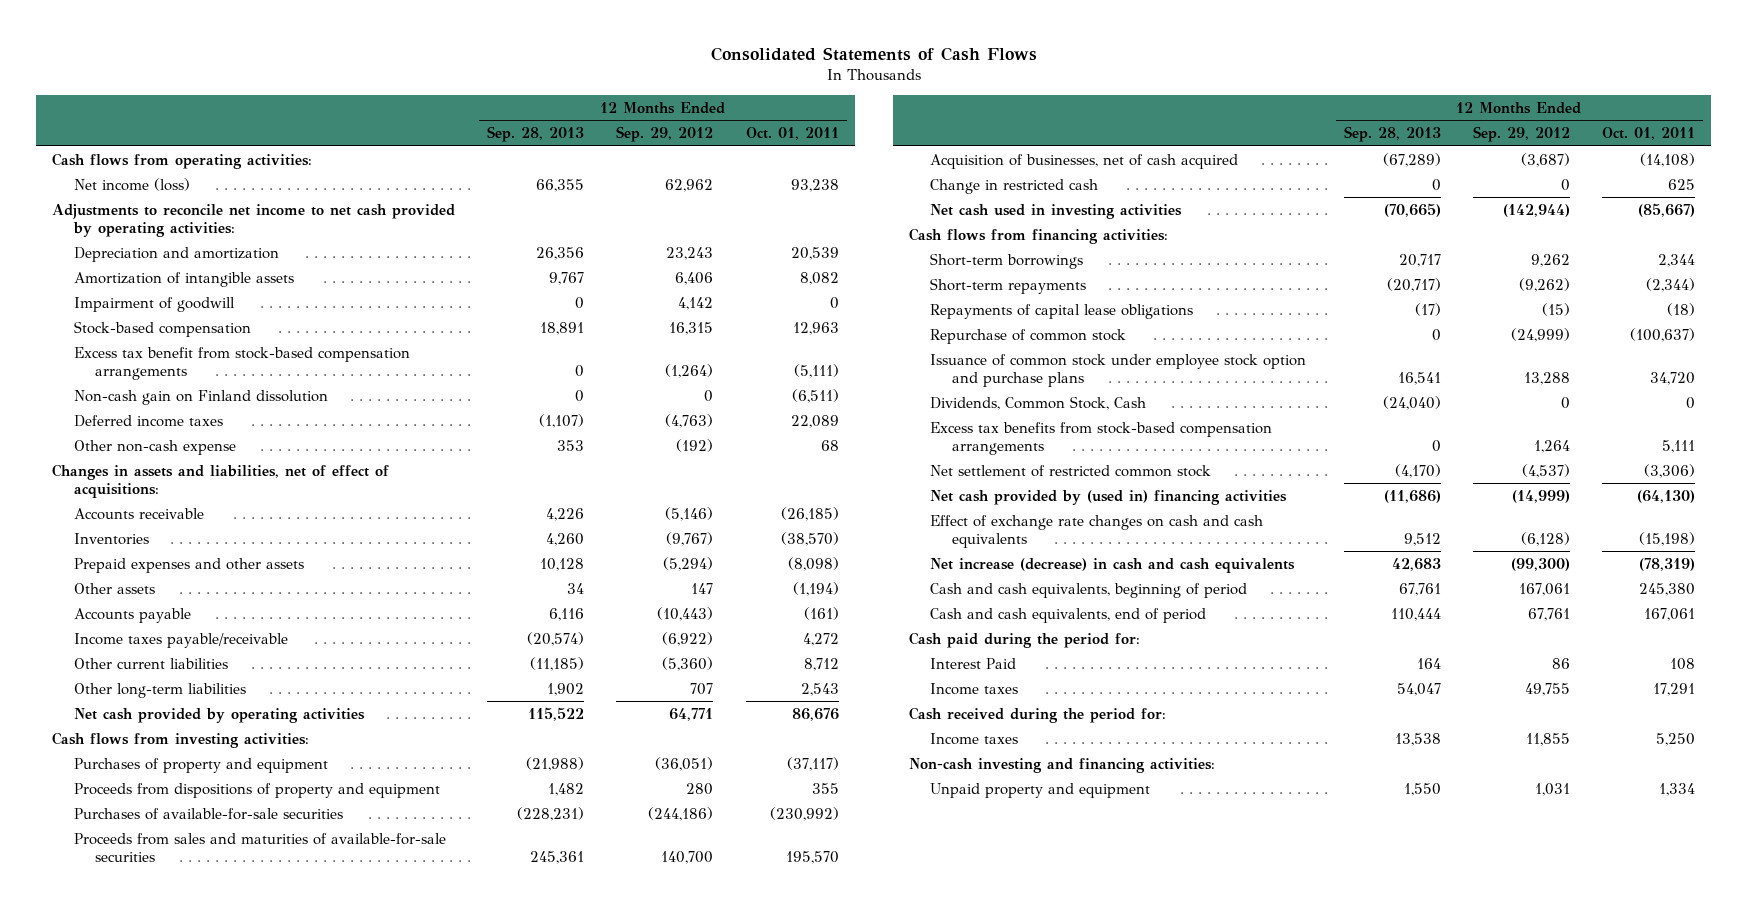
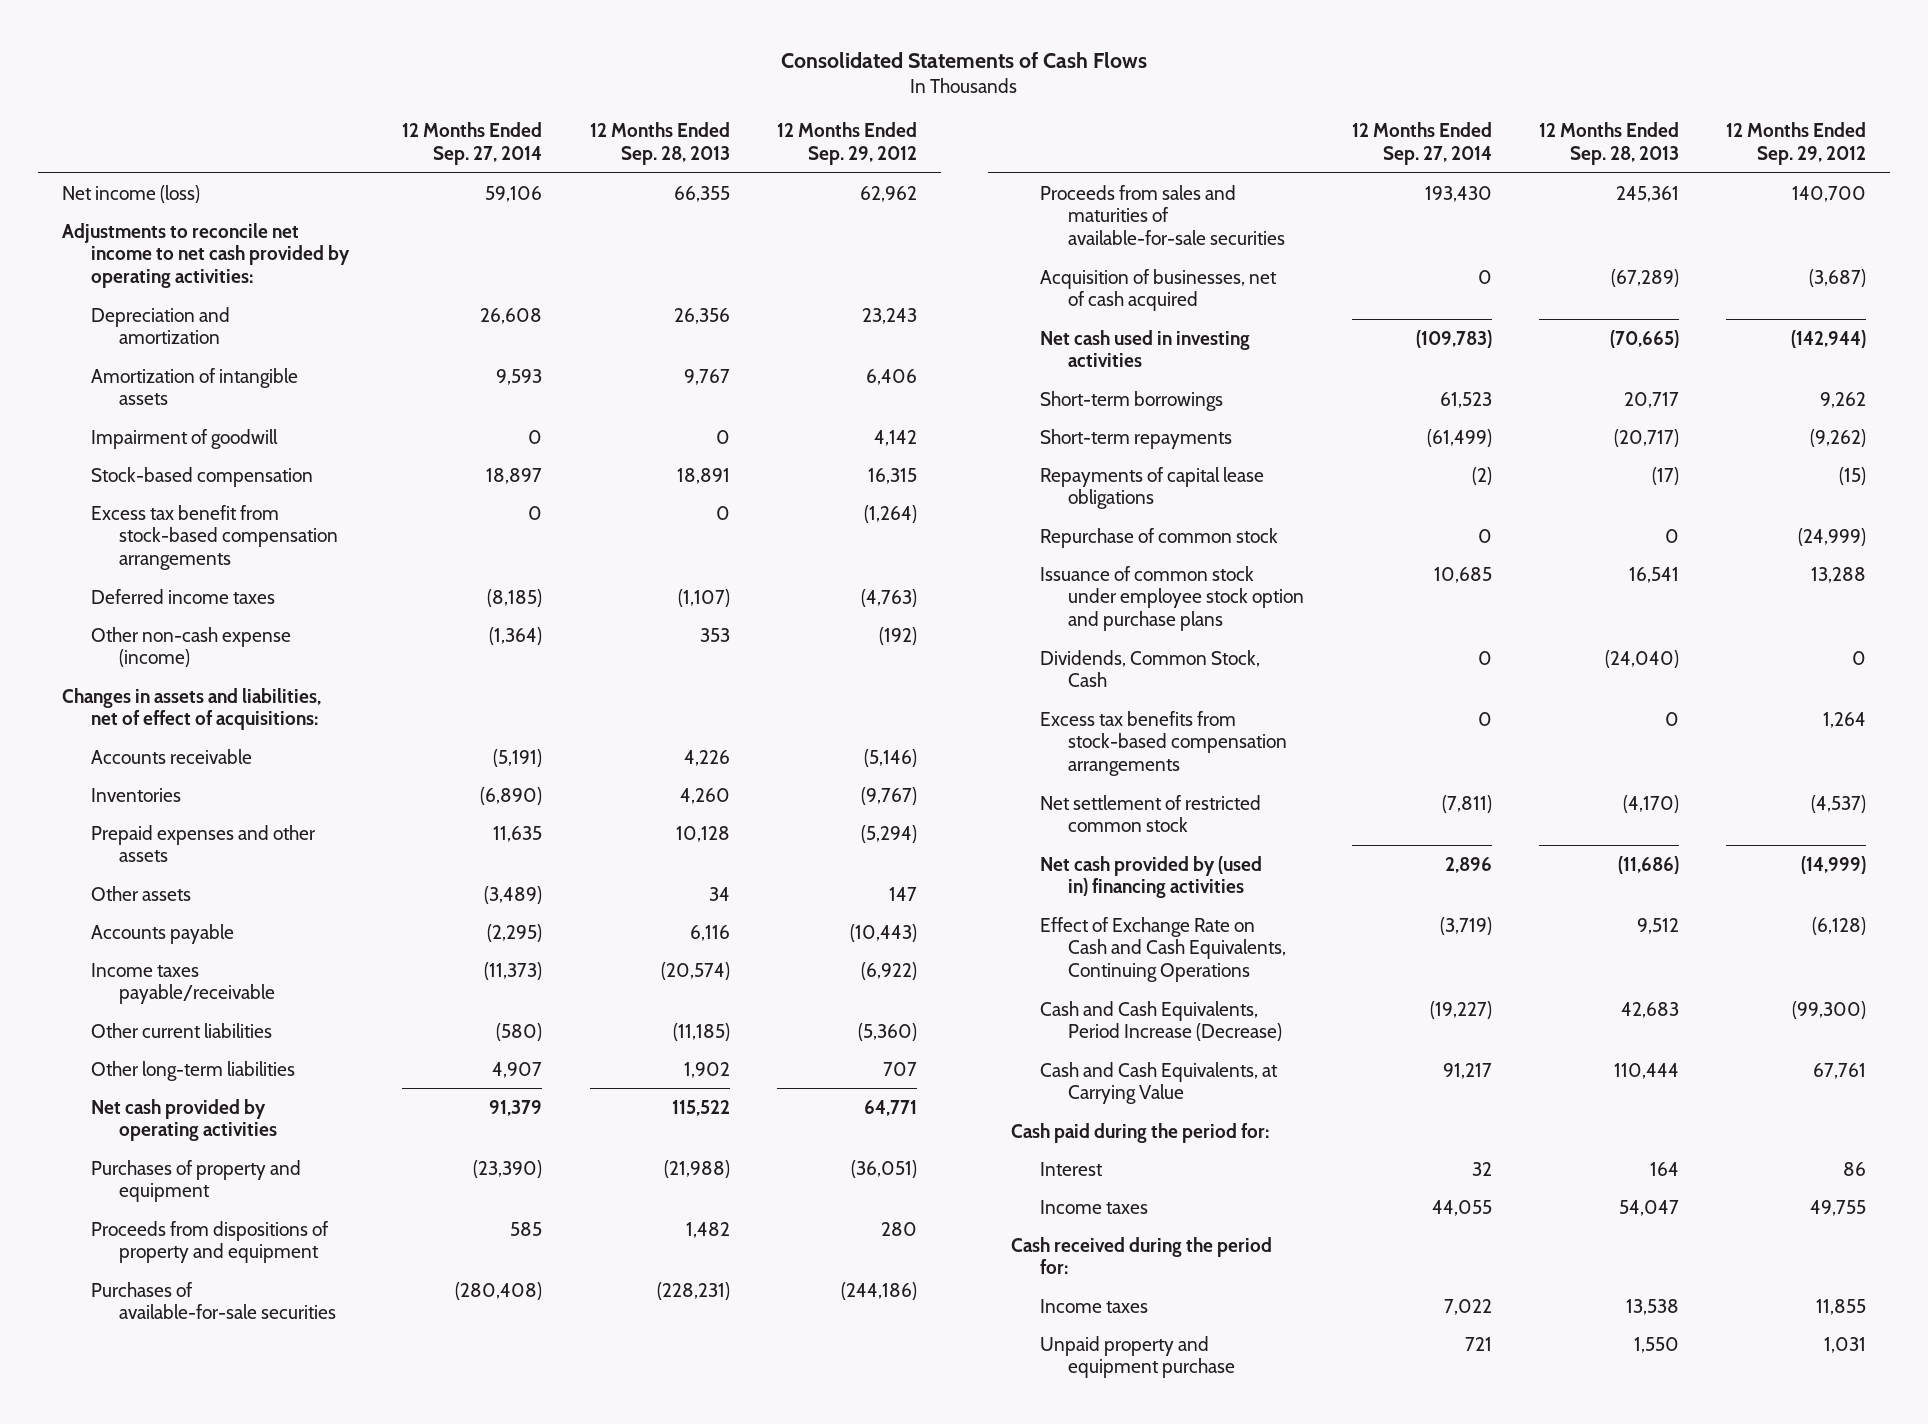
- | 12 Months Ended Sep. 28, 2013 | 12 Months Ended Sep. 29, 2012 | 12 Months Ended Oct. 01, 2011
+ | 12 Months Ended Sep. 27, 2014 | 12 Months Ended Sep. 28, 2013 | 12 Months Ended Sep. 29, 2012
- Cash flows from operating activities:
- Non-cash gain on Finland dissolution | 0 | 0 | (6,511)
- Other non-cash expense | 353 | (192) | 68
+ Other non-cash expense (income) | (1,364) | 353 | (192)
- Cash flows from investing activities:
- Change in restricted cash | 0 | 0 | 625
- Cash flows from financing activities:
- Effect of exchange rate changes on cash and cash equivalents | 9,512 | (6,128) | (15,198)
- Net increase (decrease) in cash and cash equivalents | 42,683 | (99,300) | (78,319)
- Cash and cash equivalents, beginning of period | 67,761 | 167,061 | 245,380
- Cash and cash equivalents, end of period | 110,444 | 67,761 | 167,061
+ Effect of Exchange Rate on Cash and Cash Equivalents, Continuing Operations | (3,719) | 9,512 | (6,128)
+ Cash and Cash Equivalents, Period Increase (Decrease) | (19,227) | 42,683 | (99,300)
+ Cash and Cash Equivalents, at Carrying Value | 91,217 | 110,444 | 67,761
- Interest Paid | 164 | 86 | 108
+ Interest | 32 | 164 | 86
- Non-cash investing and financing activities:
- Unpaid property and equipment | 1,550 | 1,031 | 1,334
+ Unpaid property and equipment purchase | 721 | 1,550 | 1,031

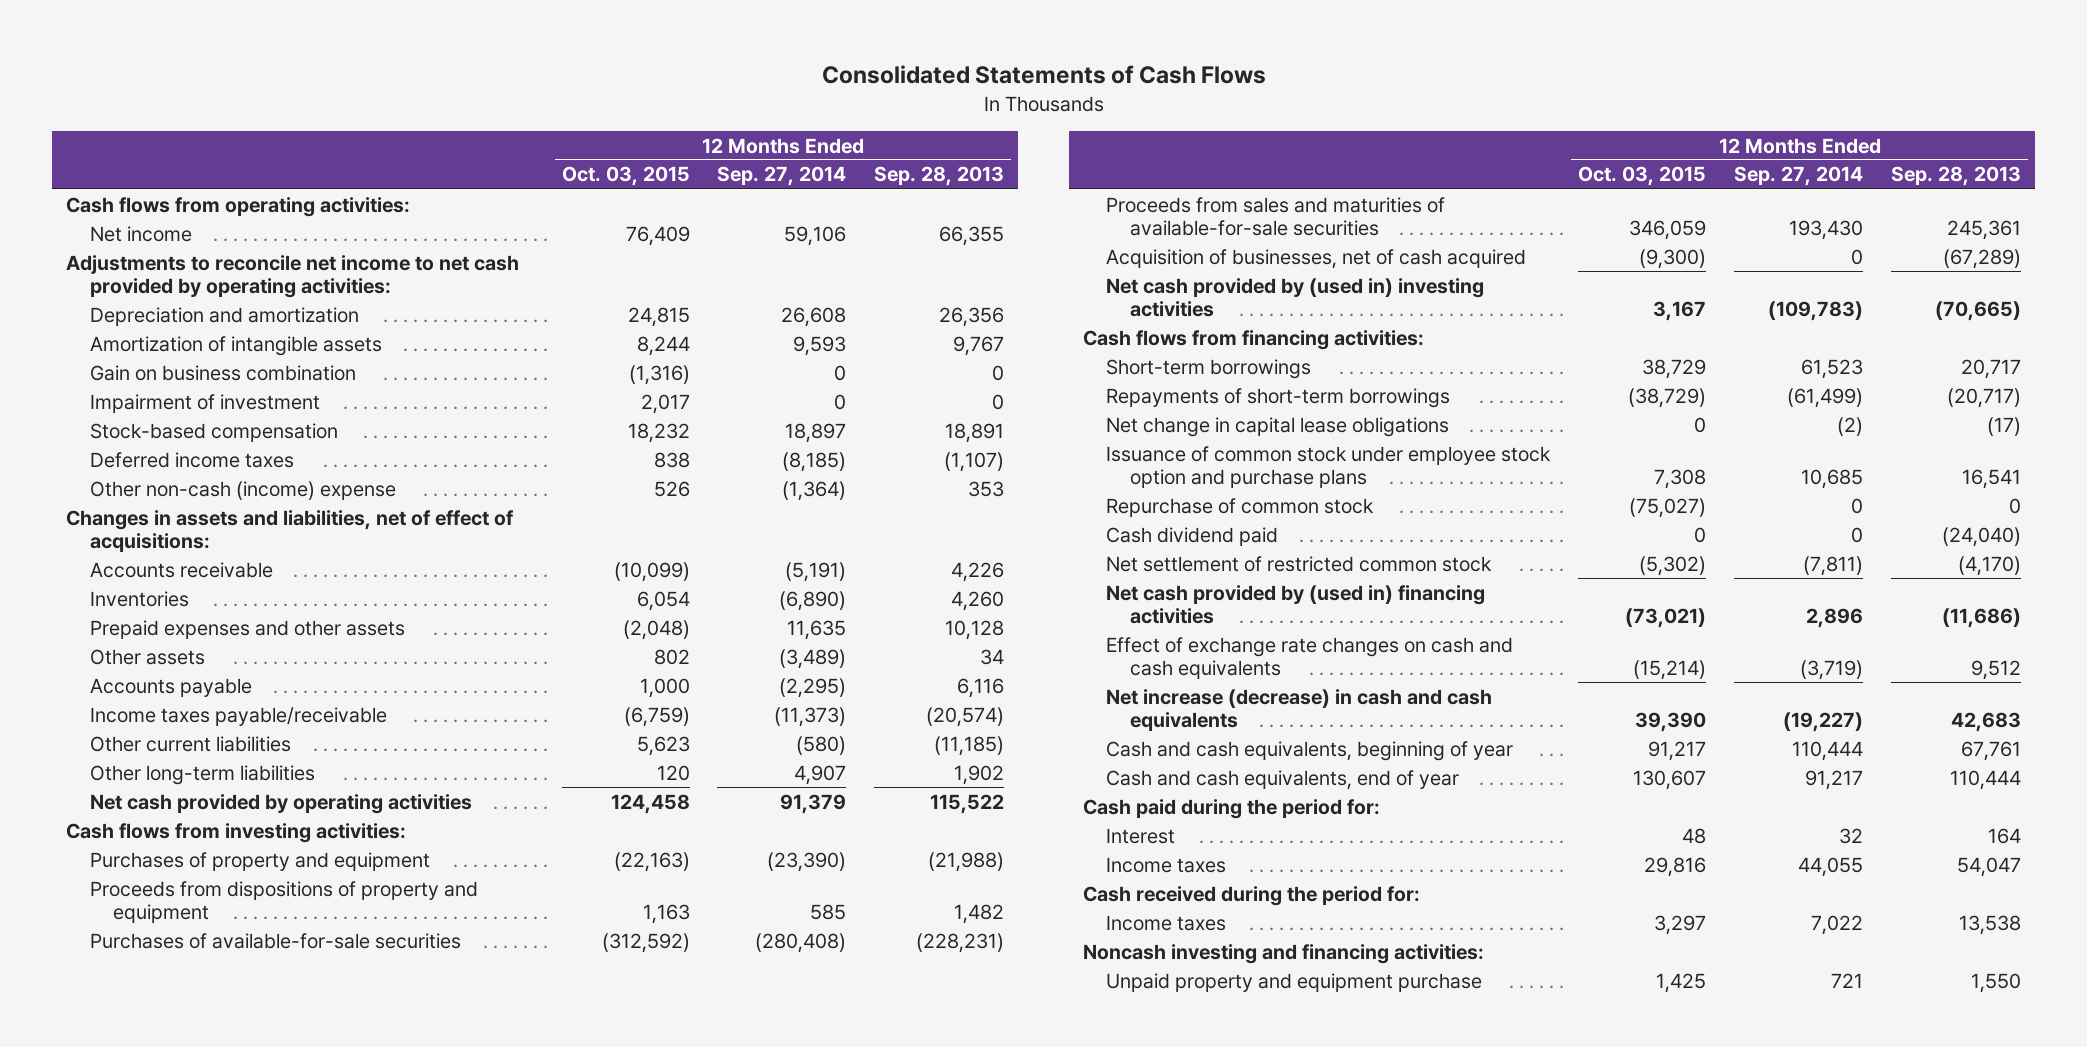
- | 12 Months Ended Sep. 27, 2014 | 12 Months Ended Sep. 28, 2013 | 12 Months Ended Sep. 29, 2012
+ | 12 Months Ended Oct. 03, 2015 | 12 Months Ended Sep. 27, 2014 | 12 Months Ended Sep. 28, 2013
- Net income (loss) | 59,106 | 66,355 | 62,962
+ Cash flows from operating activities:
+ Net income | 76,409 | 59,106 | 66,355
- Impairment of goodwill | 0 | 0 | 4,142
+ Gain on business combination | (1,316) | 0 | 0
+ Impairment of investment | 2,017 | 0 | 0
- Excess tax benefit from stock-based compensation arrangements | 0 | 0 | (1,264)
- Other non-cash expense (income) | (1,364) | 353 | (192)
+ Other non-cash (income) expense | 526 | (1,364) | 353
+ Cash flows from investing activities:
- Net cash used in investing activities | (109,783) | (70,665) | (142,944)
+ Net cash provided by (used in) investing activities | 3,167 | (109,783) | (70,665)
+ Cash flows from financing activities:
- Short-term repayments | (61,499) | (20,717) | (9,262)
- Repayments of capital lease obligations | (2) | (17) | (15)
+ Repayments of short-term borrowings | (38,729) | (61,499) | (20,717)
+ Net change in capital lease obligations | 0 | (2) | (17)
- Dividends, Common Stock, Cash | 0 | (24,040) | 0
- Excess tax benefits from stock-based compensation arrangements | 0 | 0 | 1,264
moved down: Repurchase of common stock | (75,027) | 0 | 0
+ Cash dividend paid | 0 | 0 | (24,040)
- Effect of Exchange Rate on Cash and Cash Equivalents, Continuing Operations | (3,719) | 9,512 | (6,128)
- Cash and Cash Equivalents, Period Increase (Decrease) | (19,227) | 42,683 | (99,300)
- Cash and Cash Equivalents, at Carrying Value | 91,217 | 110,444 | 67,761
+ Effect of exchange rate changes on cash and cash equivalents | (15,214) | (3,719) | 9,512
+ Net increase (decrease) in cash and cash equivalents | 39,390 | (19,227) | 42,683
+ Cash and cash equivalents, beginning of year | 91,217 | 110,444 | 67,761
+ Cash and cash equivalents, end of year | 130,607 | 91,217 | 110,444
+ Noncash investing and financing activities:

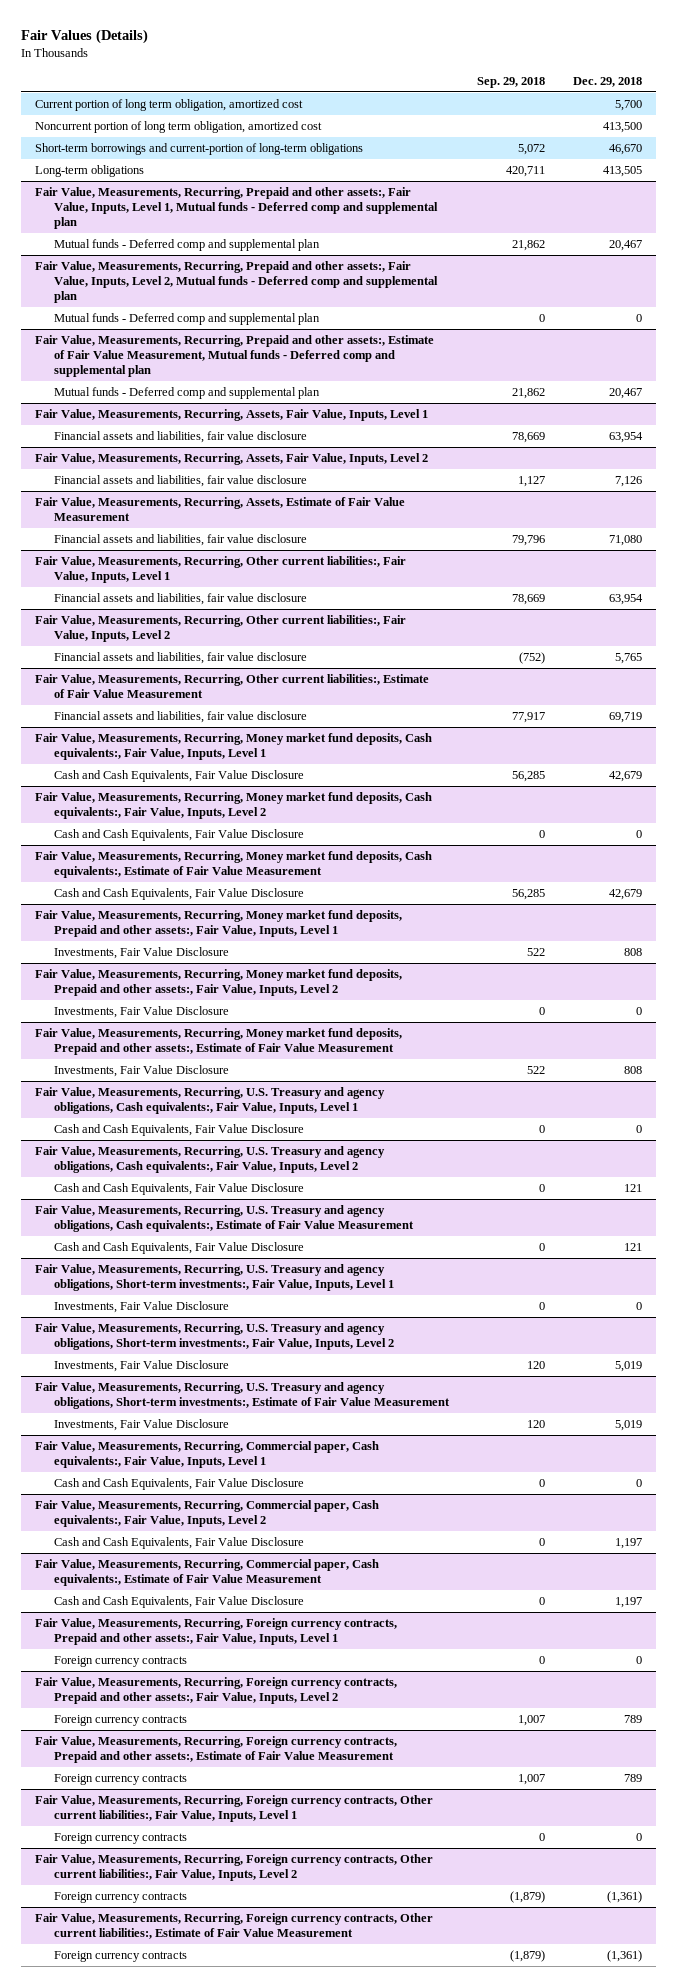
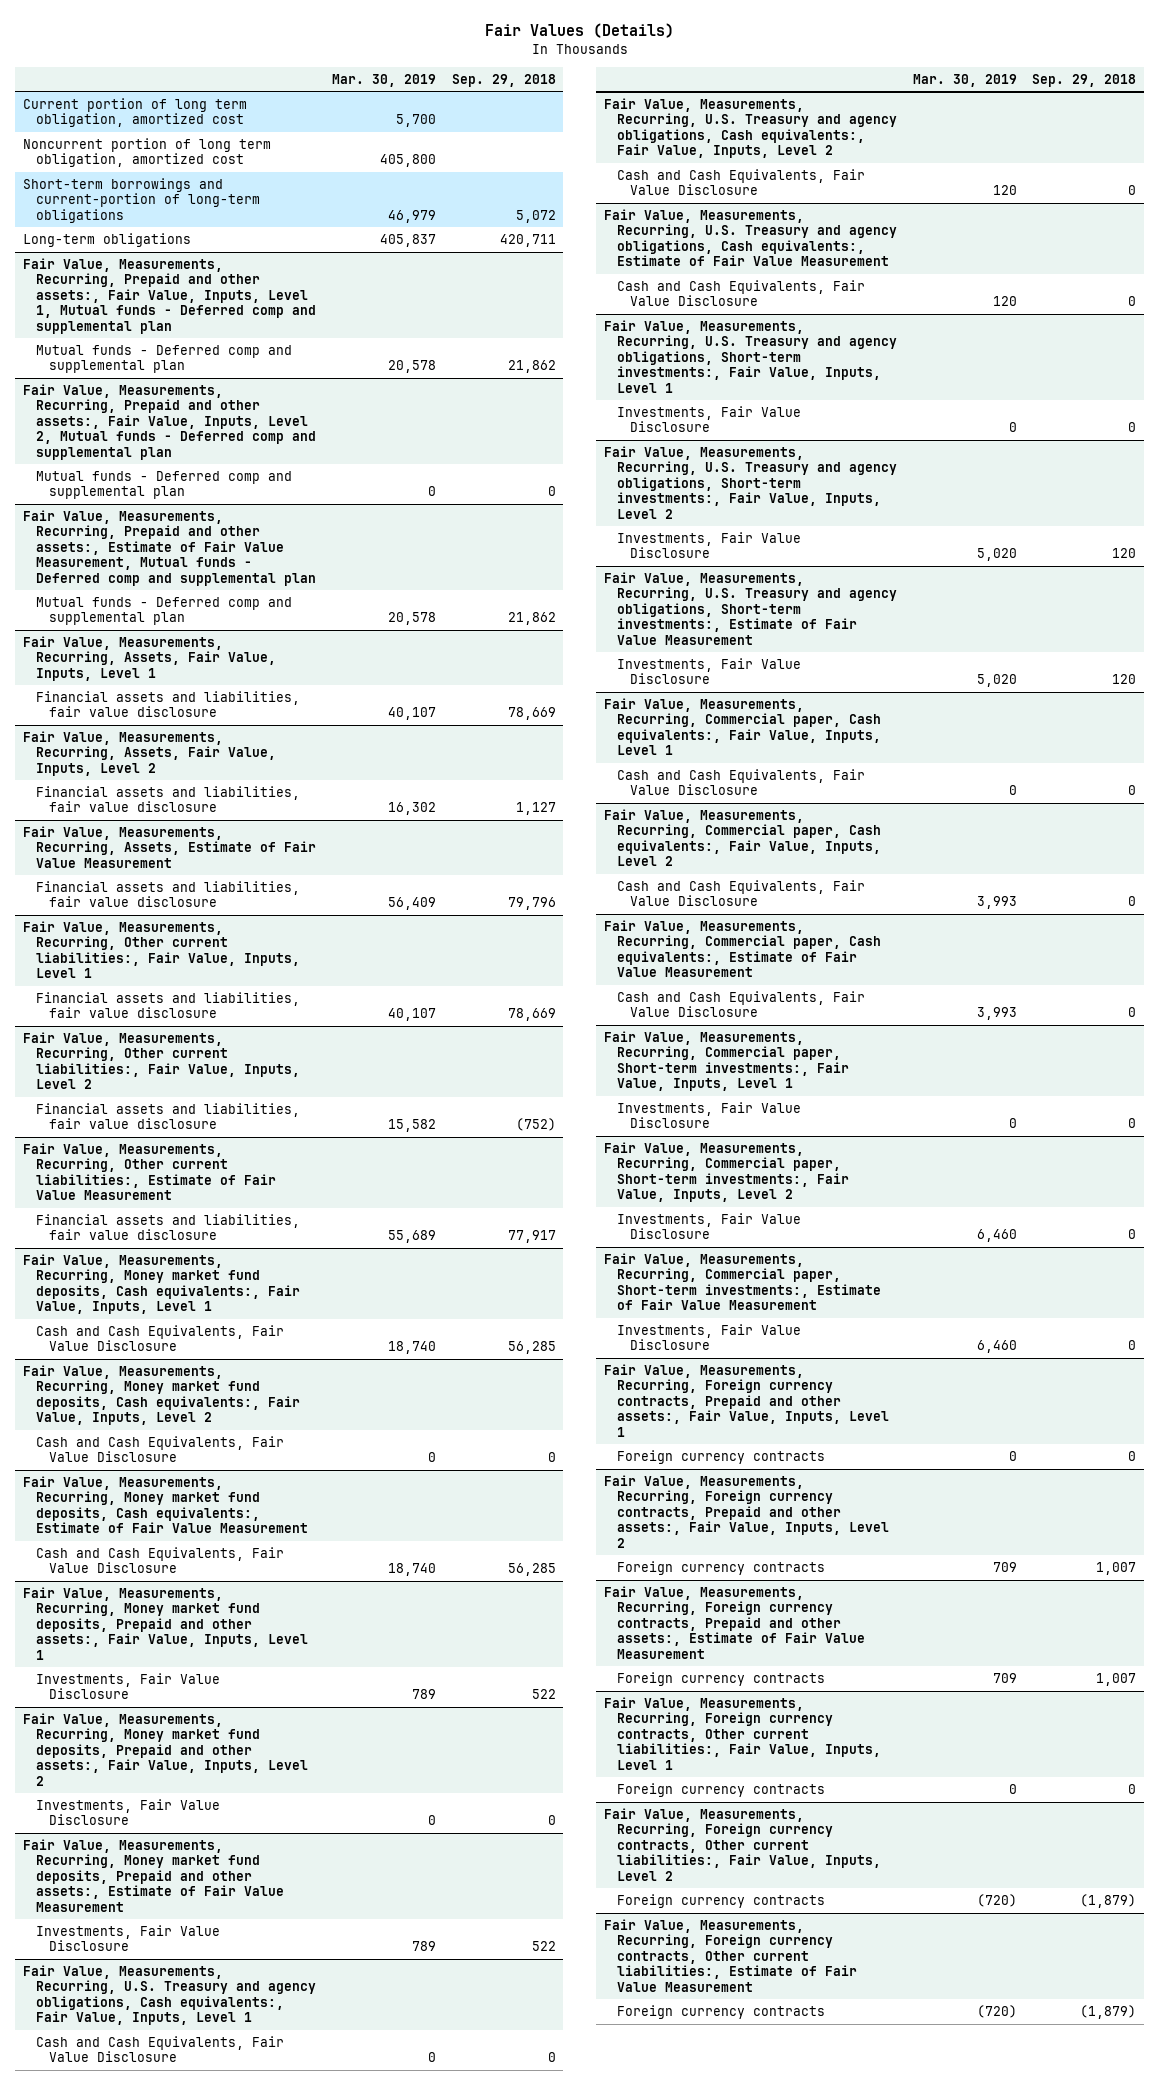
- | Sep. 29, 2018 | Dec. 29, 2018
+ | Mar. 30, 2019 | Sep. 29, 2018
+ Fair Value, Measurements, Recurring, Commercial paper, Short-term investments:, Fair Value, Inputs, Level 1
+ Investments, Fair Value Disclosure | 0 | 0
+ Fair Value, Measurements, Recurring, Commercial paper, Short-term investments:, Fair Value, Inputs, Level 2
+ Investments, Fair Value Disclosure | 6,460 | 0
+ Fair Value, Measurements, Recurring, Commercial paper, Short-term investments:, Estimate of Fair Value Measurement
+ Investments, Fair Value Disclosure | 6,460 | 0

